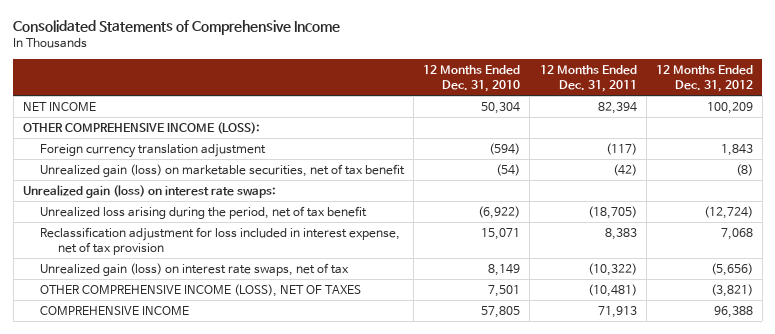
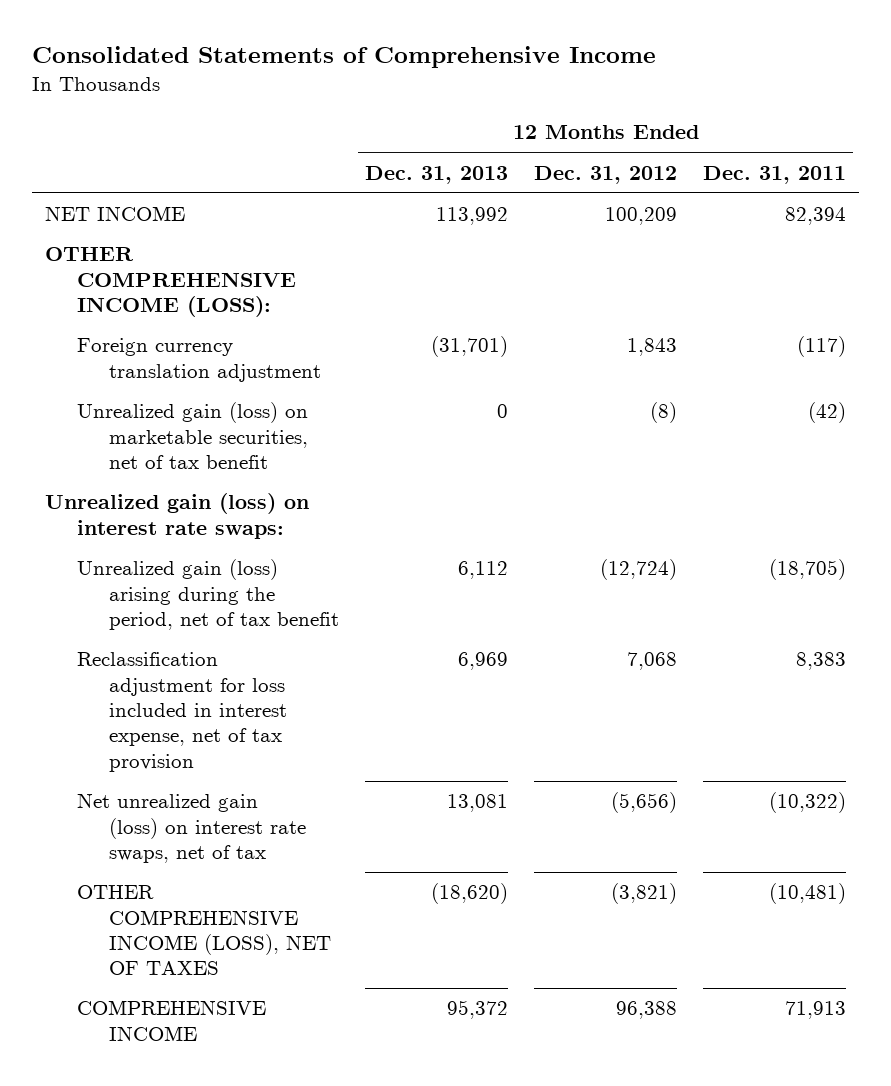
- | 12 Months Ended Dec. 31, 2010 | 12 Months Ended Dec. 31, 2011 | 12 Months Ended Dec. 31, 2012
+ | 12 Months Ended Dec. 31, 2013 | 12 Months Ended Dec. 31, 2012 | 12 Months Ended Dec. 31, 2011
- Unrealized loss arising during the period, net of tax benefit | (6,922) | (18,705) | (12,724)
+ Unrealized gain (loss) arising during the period, net of tax benefit | 6,112 | (12,724) | (18,705)
- Unrealized gain (loss) on interest rate swaps, net of tax | 8,149 | (10,322) | (5,656)
+ Net unrealized gain (loss) on interest rate swaps, net of tax | 13,081 | (5,656) | (10,322)

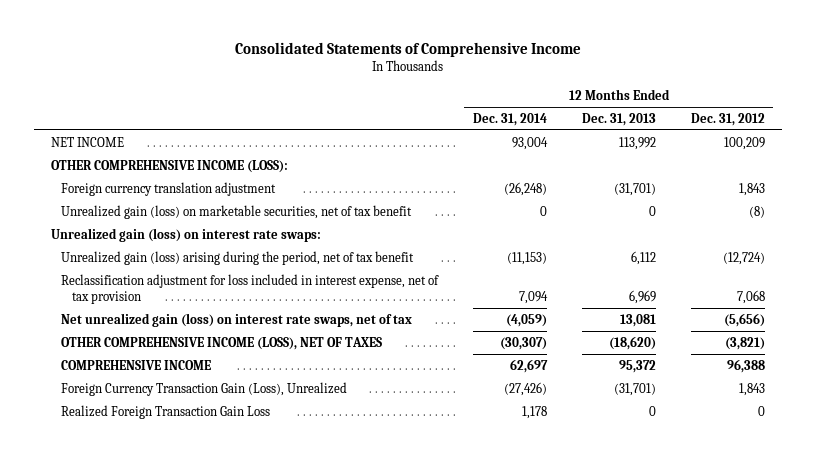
- | 12 Months Ended Dec. 31, 2013 | 12 Months Ended Dec. 31, 2012 | 12 Months Ended Dec. 31, 2011
+ | 12 Months Ended Dec. 31, 2014 | 12 Months Ended Dec. 31, 2013 | 12 Months Ended Dec. 31, 2012
+ Foreign Currency Transaction Gain (Loss), Unrealized | (27,426) | (31,701) | 1,843
+ Realized Foreign Transaction Gain Loss | 1,178 | 0 | 0

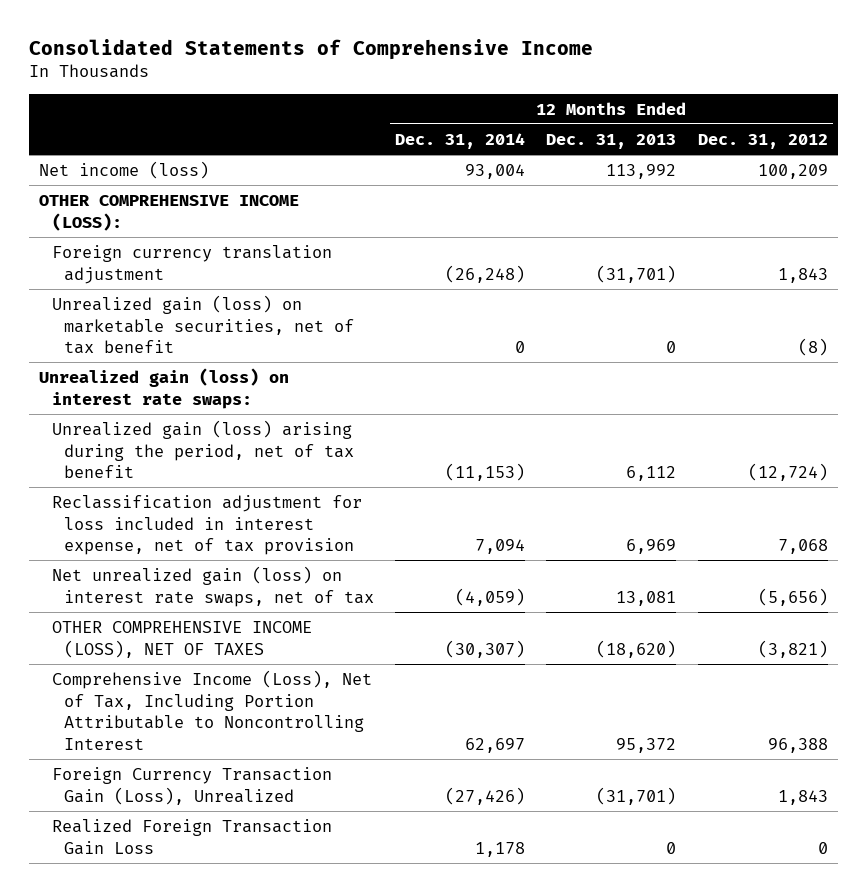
- NET INCOME | 93,004 | 113,992 | 100,209
+ Net income (loss) | 93,004 | 113,992 | 100,209
- COMPREHENSIVE INCOME | 62,697 | 95,372 | 96,388
+ Comprehensive Income (Loss), Net of Tax, Including Portion Attributable to Noncontrolling Interest | 62,697 | 95,372 | 96,388

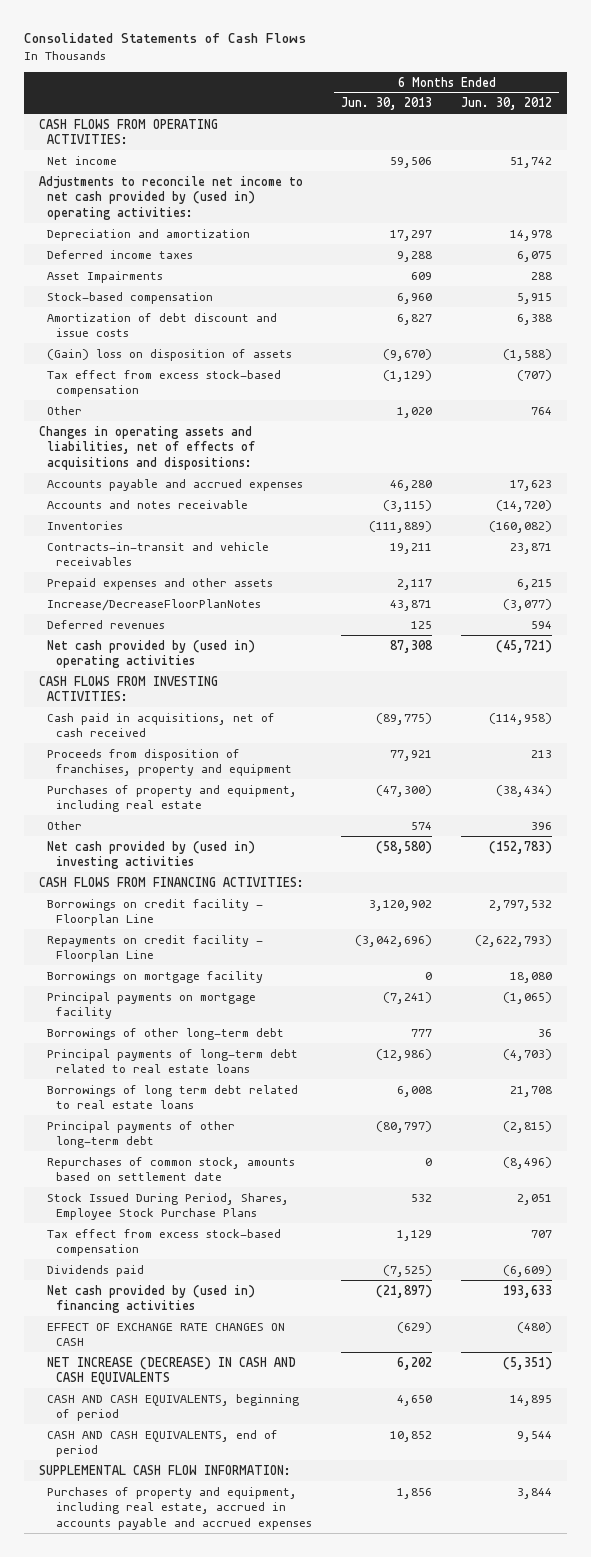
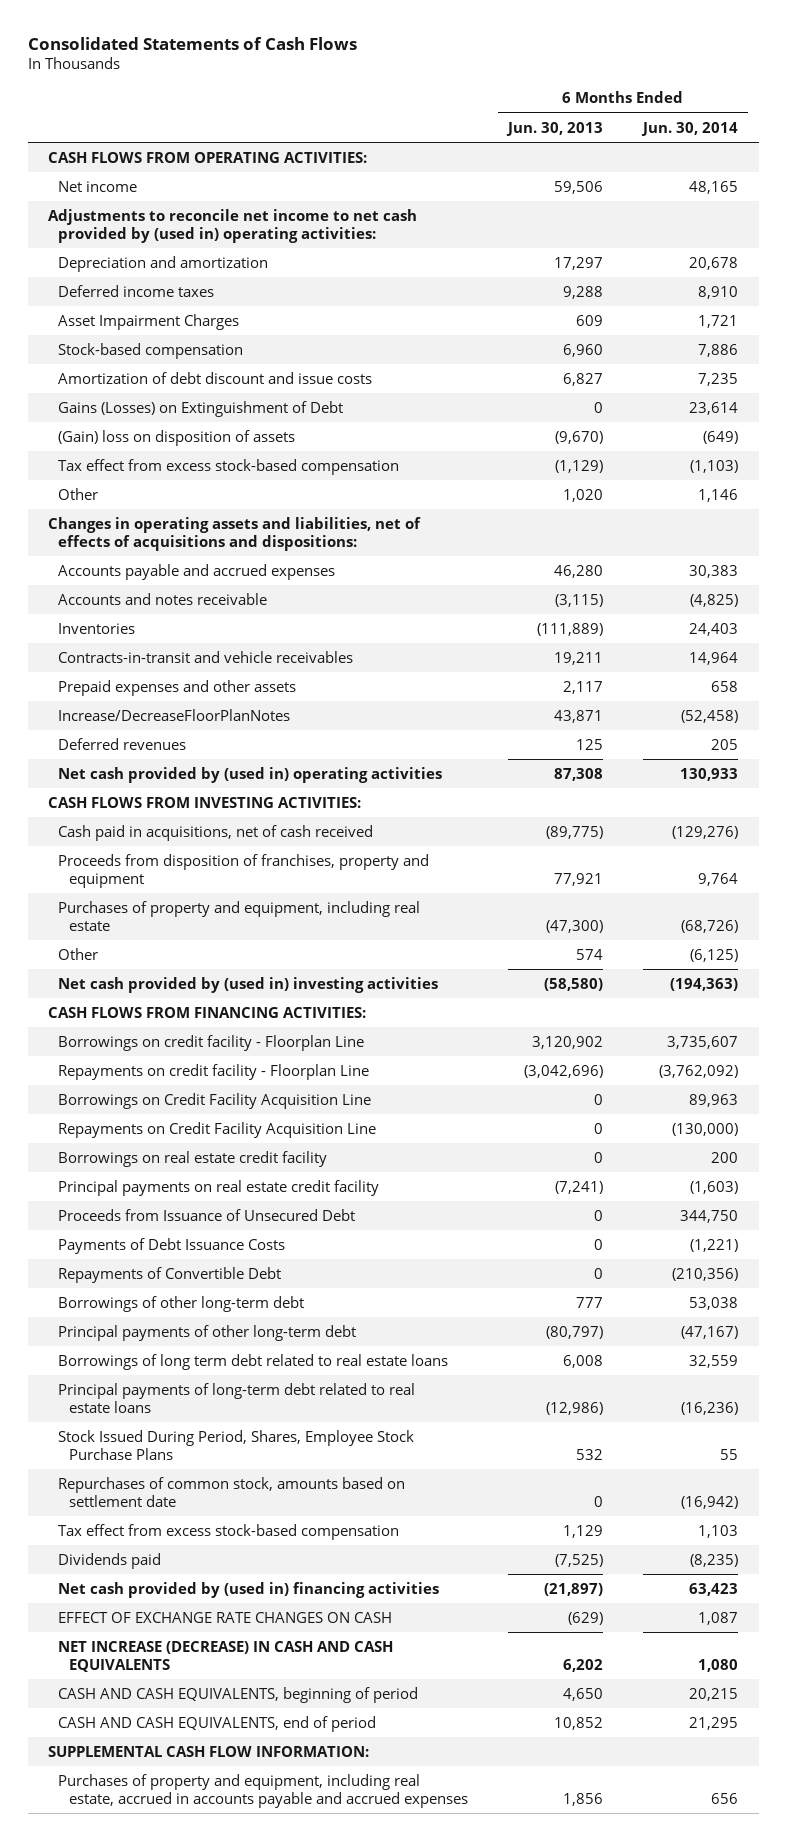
- | 6 Months Ended Jun. 30, 2013 | 6 Months Ended Jun. 30, 2012
+ | 6 Months Ended Jun. 30, 2013 | 6 Months Ended Jun. 30, 2014
- Asset Impairments | 609 | 288
+ Asset Impairment Charges | 609 | 1,721
+ Gains (Losses) on Extinguishment of Debt | 0 | 23,614
- Borrowings on mortgage facility | 0 | 18,080
- Principal payments on mortgage facility | (7,241) | (1,065)
+ Borrowings on Credit Facility Acquisition Line | 0 | 89,963
+ Repayments on Credit Facility Acquisition Line | 0 | (130,000)
+ Borrowings on real estate credit facility | 0 | 200
+ Principal payments on real estate credit facility | (7,241) | (1,603)
+ Proceeds from Issuance of Unsecured Debt | 0 | 344,750
+ Payments of Debt Issuance Costs | 0 | (1,221)
+ Repayments of Convertible Debt | 0 | (210,356)
moved down: Borrowings of long term debt related to real estate loans | 6,008 | 32,559
moved down: Principal payments of long-term debt related to real estate loans | (12,986) | (16,236)
moved down: Repurchases of common stock, amounts based on settlement date | 0 | (16,942)

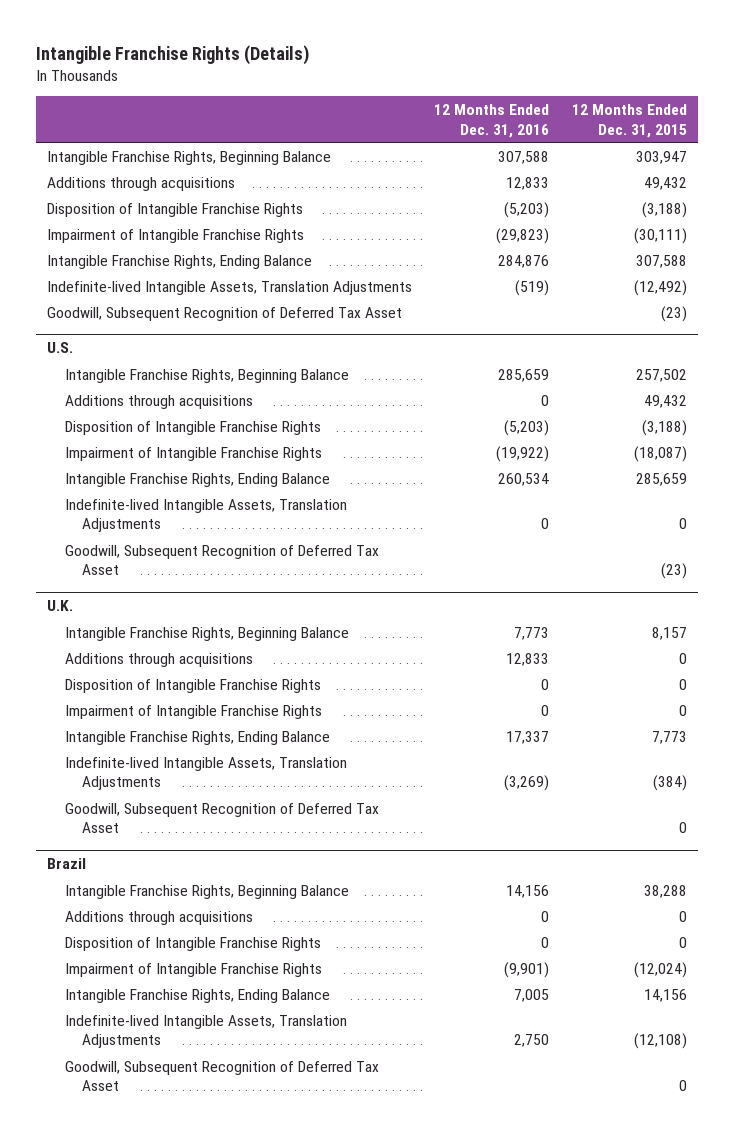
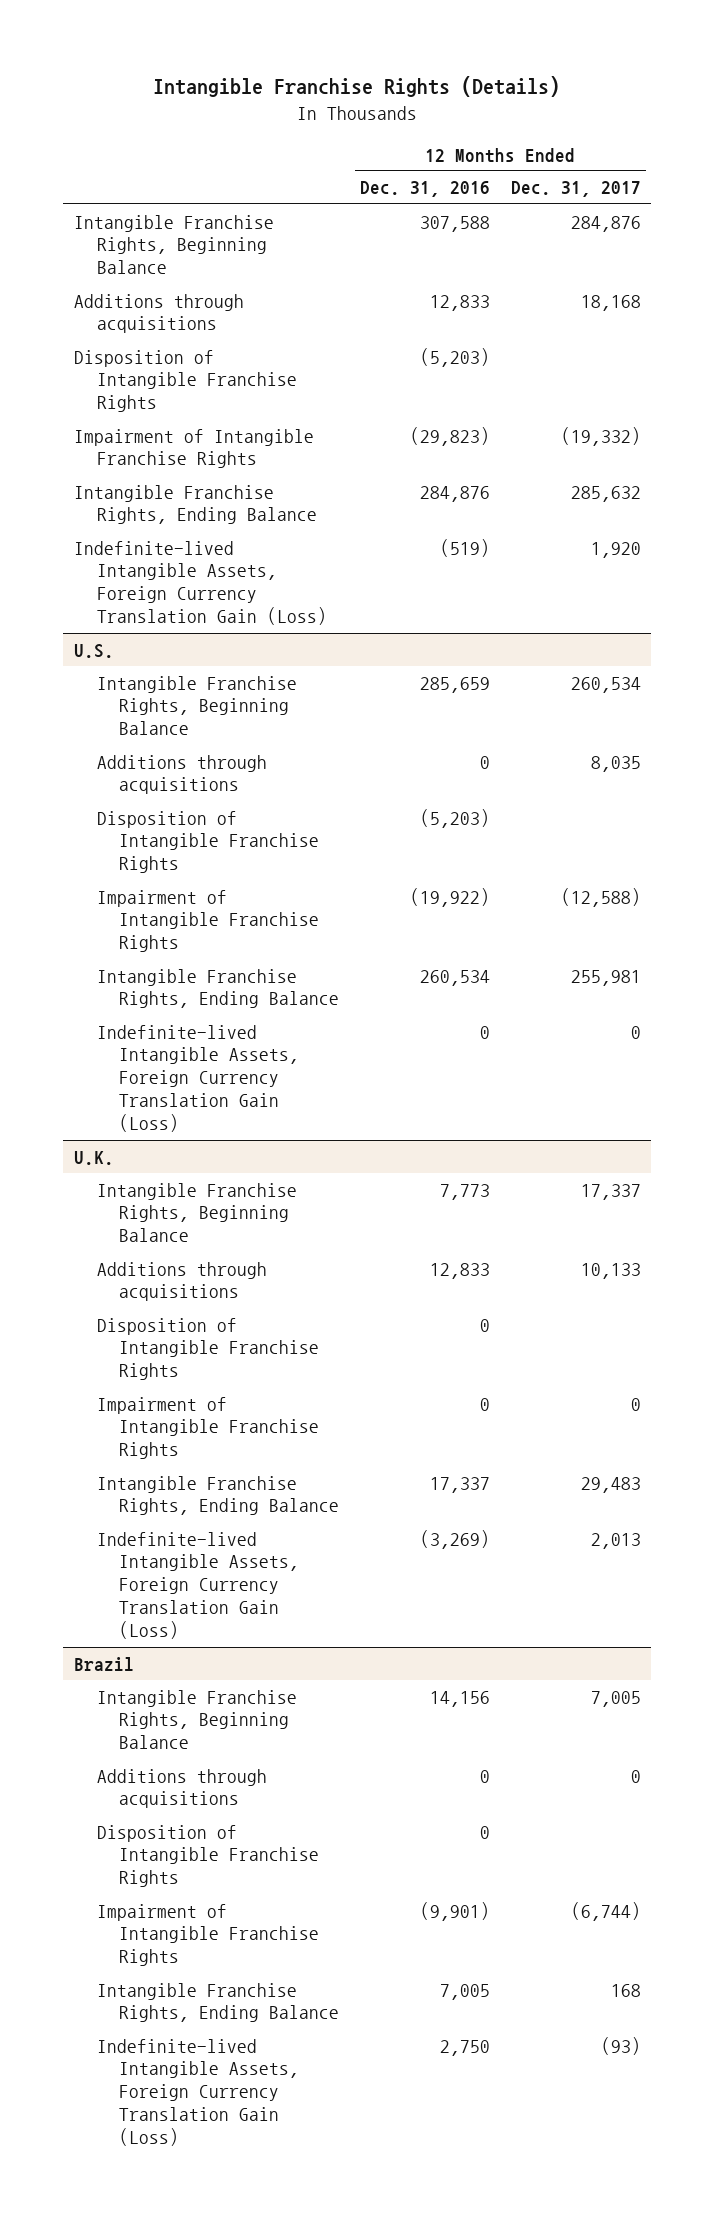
- | 12 Months Ended Dec. 31, 2016 | 12 Months Ended Dec. 31, 2015
+ | 12 Months Ended Dec. 31, 2016 | 12 Months Ended Dec. 31, 2017
- Indefinite-lived Intangible Assets, Translation Adjustments | (519) | (12,492)
- Goodwill, Subsequent Recognition of Deferred Tax Asset | | (23)
+ Indefinite-lived Intangible Assets, Foreign Currency Translation Gain (Loss) | (519) | 1,920
@ U.S.
- Indefinite-lived Intangible Assets, Translation Adjustments | 0 | 0
- Goodwill, Subsequent Recognition of Deferred Tax Asset | | (23)
+ Indefinite-lived Intangible Assets, Foreign Currency Translation Gain (Loss) | 0 | 0
@ U.K.
- Indefinite-lived Intangible Assets, Translation Adjustments | (3,269) | (384)
- Goodwill, Subsequent Recognition of Deferred Tax Asset | | 0
+ Indefinite-lived Intangible Assets, Foreign Currency Translation Gain (Loss) | (3,269) | 2,013
@ Brazil
- Indefinite-lived Intangible Assets, Translation Adjustments | 2,750 | (12,108)
- Goodwill, Subsequent Recognition of Deferred Tax Asset | | 0
+ Indefinite-lived Intangible Assets, Foreign Currency Translation Gain (Loss) | 2,750 | (93)

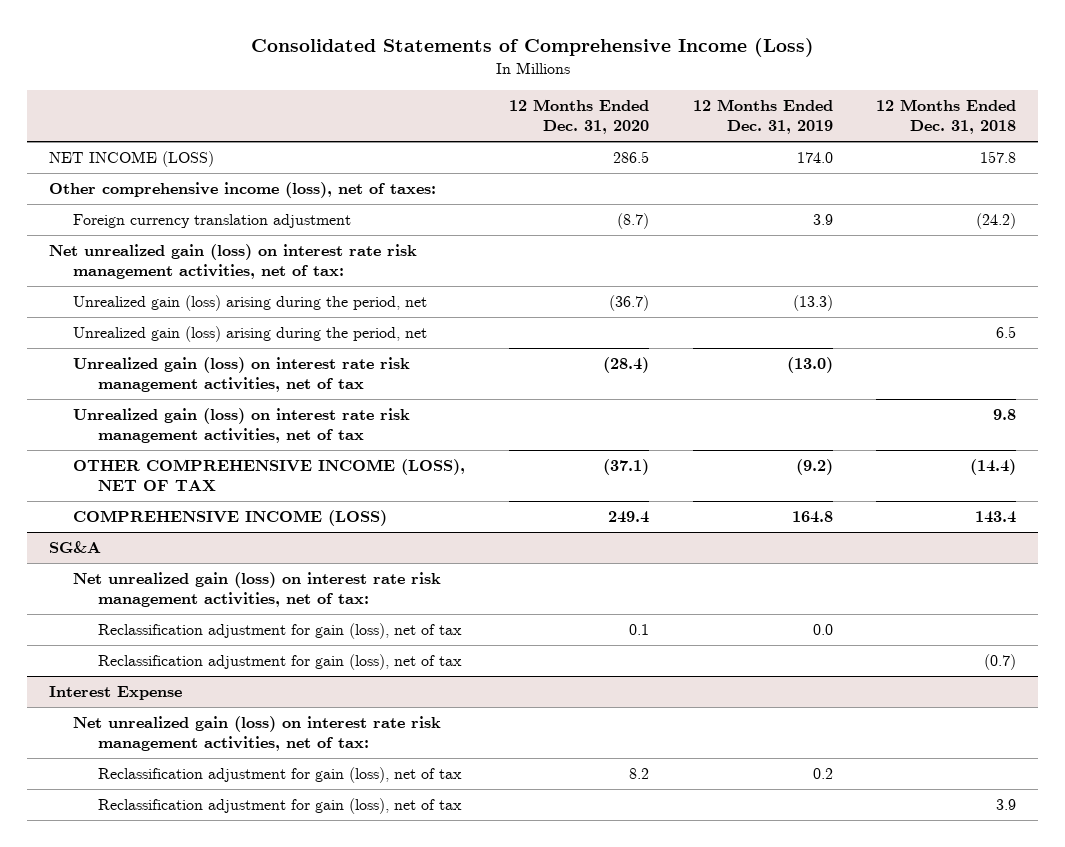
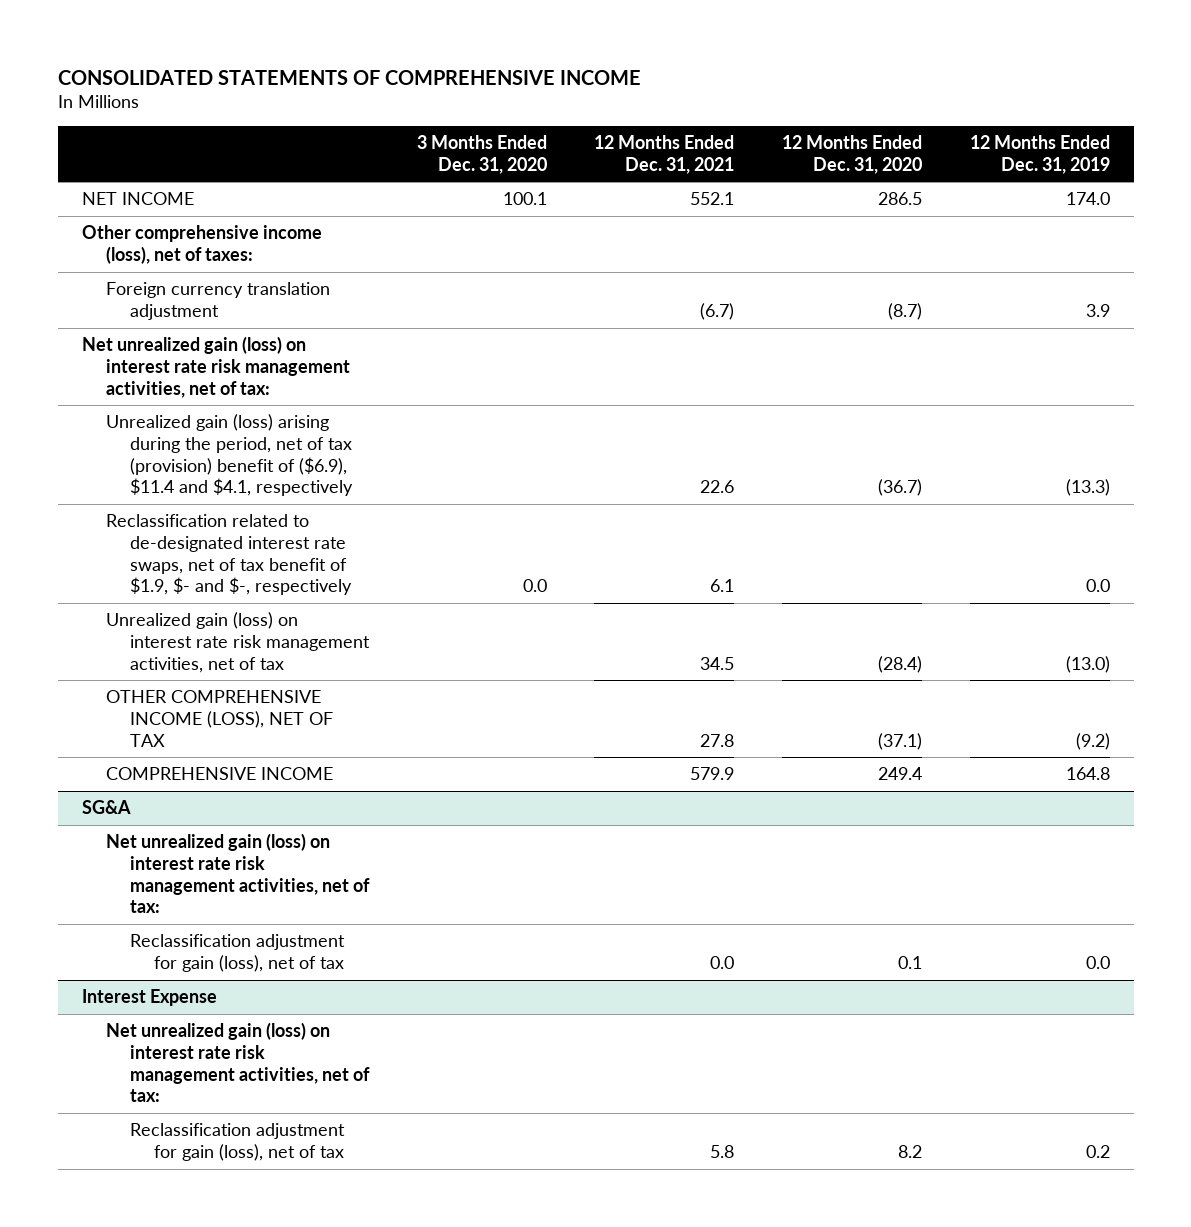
- Consolidated Statements of Comprehensive Income (Loss)
+ CONSOLIDATED STATEMENTS OF COMPREHENSIVE INCOME
- | 12 Months Ended Dec. 31, 2020 | 12 Months Ended Dec. 31, 2019 | 12 Months Ended Dec. 31, 2018
+ | 3 Months Ended Dec. 31, 2020 | 12 Months Ended Dec. 31, 2021 | 12 Months Ended Dec. 31, 2020 | 12 Months Ended Dec. 31, 2019
- NET INCOME (LOSS) | 286.5 | 174.0 | 157.8
+ NET INCOME | 100.1 | 552.1 | 286.5 | 174.0
- Unrealized gain (loss) arising during the period, net | (36.7) | (13.3) |
- Unrealized gain (loss) arising during the period, net | | | 6.5
+ Unrealized gain (loss) arising during the period, net of tax (provision) benefit of ($6.9), $11.4 and $4.1, respectively | | 22.6 | (36.7) | (13.3)
+ Reclassification related to de-designated interest rate swaps, net of tax benefit of $1.9, $- and $-, respectively | 0.0 | 6.1 | | 0.0
- Unrealized gain (loss) on interest rate risk management activities, net of tax | | | 9.8
- COMPREHENSIVE INCOME (LOSS) | 249.4 | 164.8 | 143.4
+ COMPREHENSIVE INCOME | | 579.9 | 249.4 | 164.8
@ SG&A
- Reclassification adjustment for gain (loss), net of tax | | | (0.7)
@ Interest Expense
- Reclassification adjustment for gain (loss), net of tax | | | 3.9

